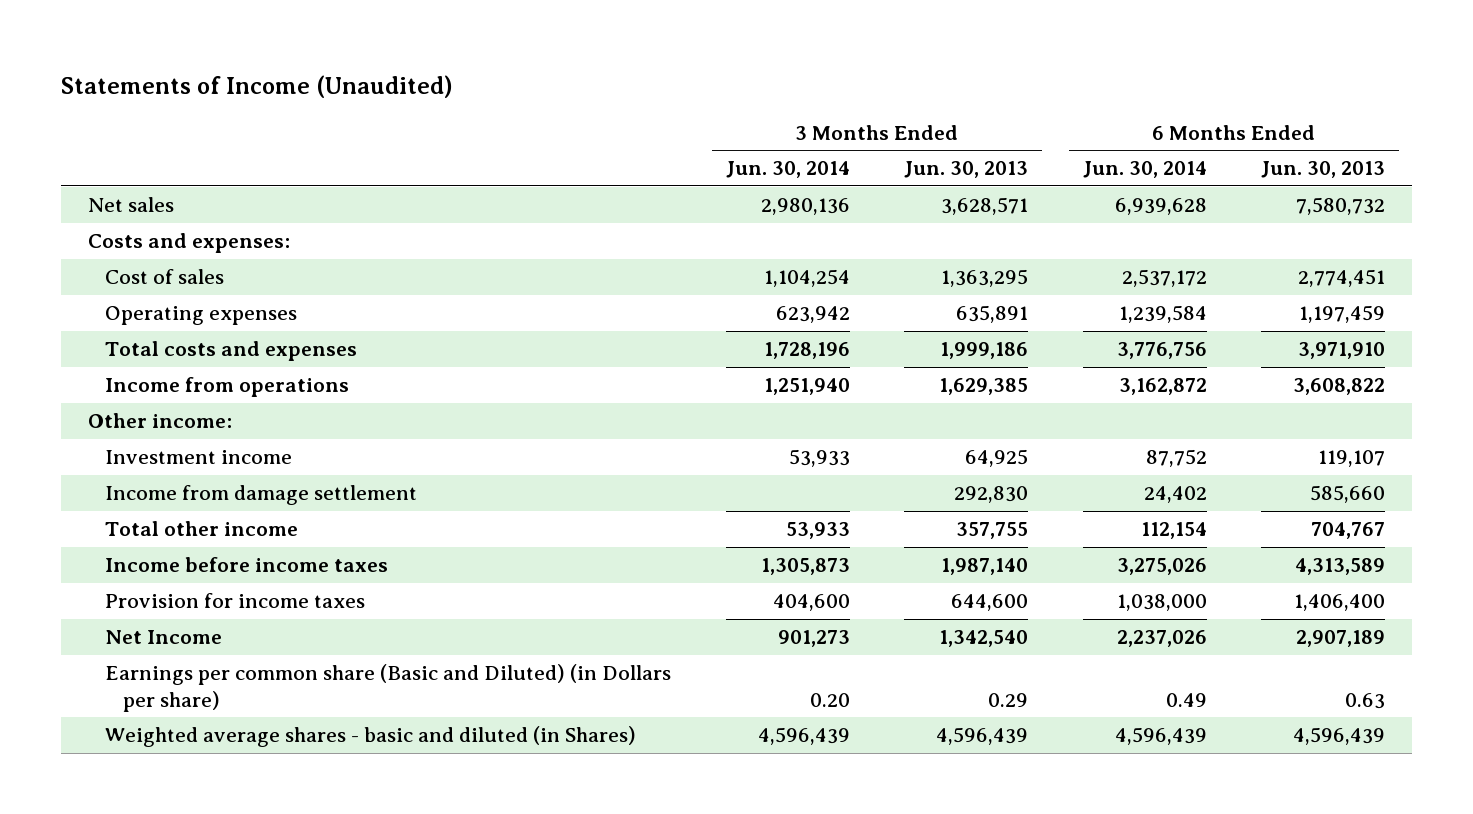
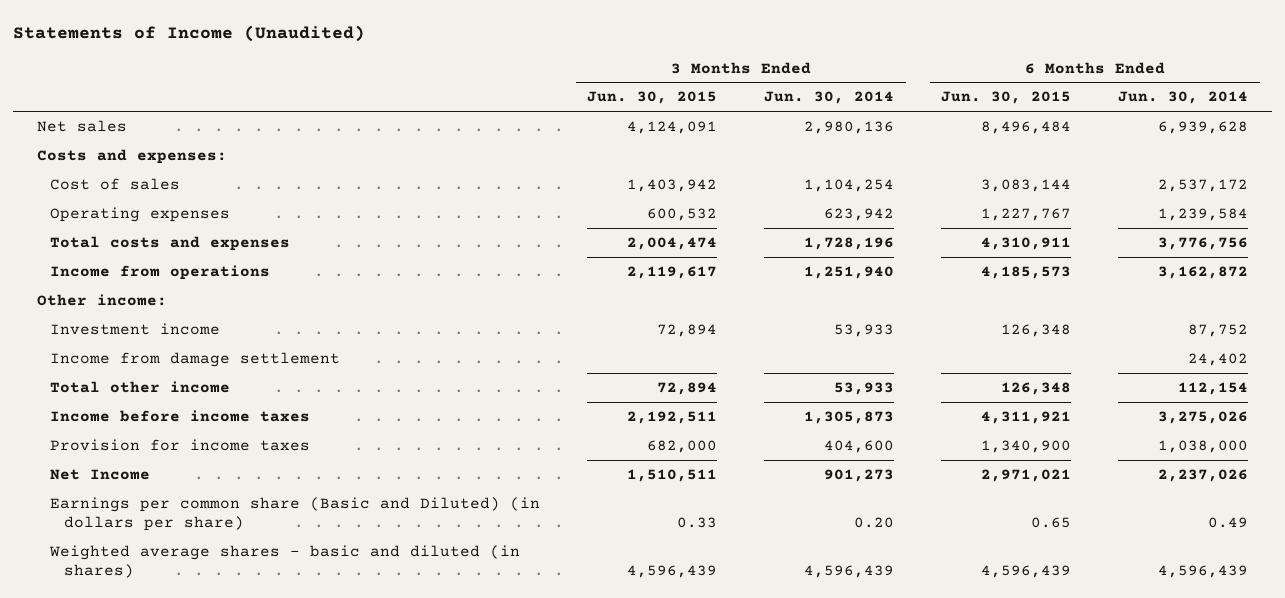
- | 3 Months Ended Jun. 30, 2014 | 3 Months Ended Jun. 30, 2013 | 6 Months Ended Jun. 30, 2014 | 6 Months Ended Jun. 30, 2013
+ | 3 Months Ended Jun. 30, 2015 | 3 Months Ended Jun. 30, 2014 | 6 Months Ended Jun. 30, 2015 | 6 Months Ended Jun. 30, 2014
- Earnings per common share (Basic and Diluted) (in Dollars per share) | 0.20 | 0.29 | 0.49 | 0.63
- Weighted average shares - basic and diluted (in Shares) | 4,596,439 | 4,596,439 | 4,596,439 | 4,596,439
+ Earnings per common share (Basic and Diluted) (in dollars per share) | 0.33 | 0.20 | 0.65 | 0.49
+ Weighted average shares - basic and diluted (in shares) | 4,596,439 | 4,596,439 | 4,596,439 | 4,596,439

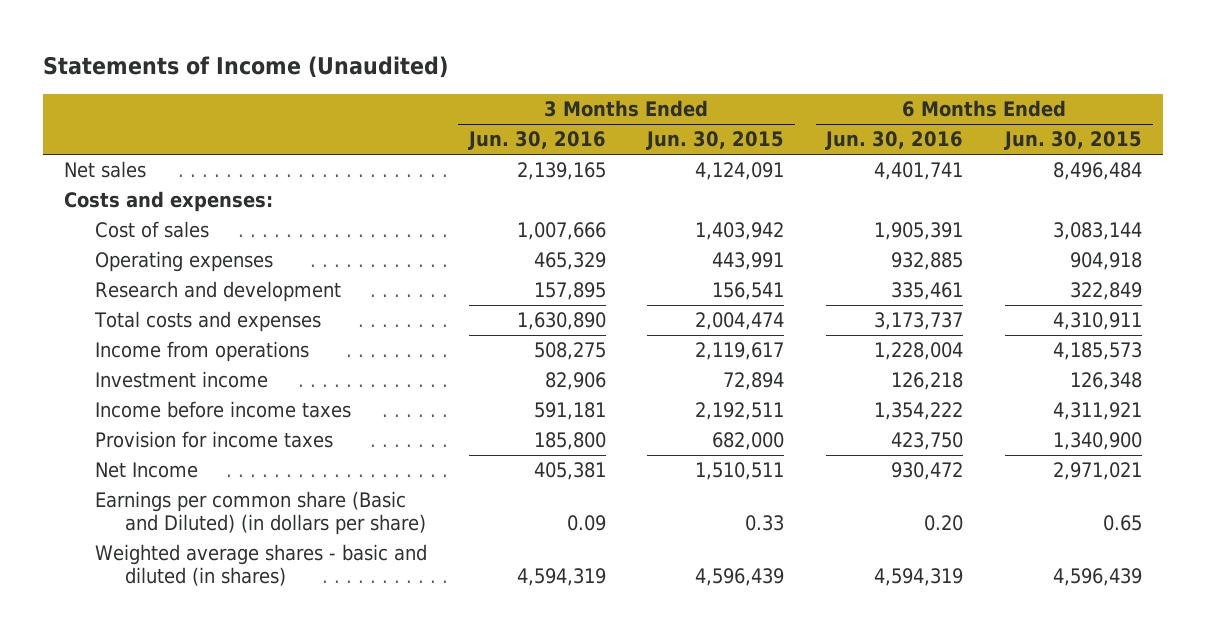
- | 3 Months Ended Jun. 30, 2015 | 3 Months Ended Jun. 30, 2014 | 6 Months Ended Jun. 30, 2015 | 6 Months Ended Jun. 30, 2014
+ | 3 Months Ended Jun. 30, 2016 | 3 Months Ended Jun. 30, 2015 | 6 Months Ended Jun. 30, 2016 | 6 Months Ended Jun. 30, 2015
- Operating expenses | 600,532 | 623,942 | 1,227,767 | 1,239,584
+ Operating expenses | 465,329 | 443,991 | 932,885 | 904,918
+ Research and development | 157,895 | 156,541 | 335,461 | 322,849
- Other income:
- Income from damage settlement | | | | 24,402
- Total other income | 72,894 | 53,933 | 126,348 | 112,154

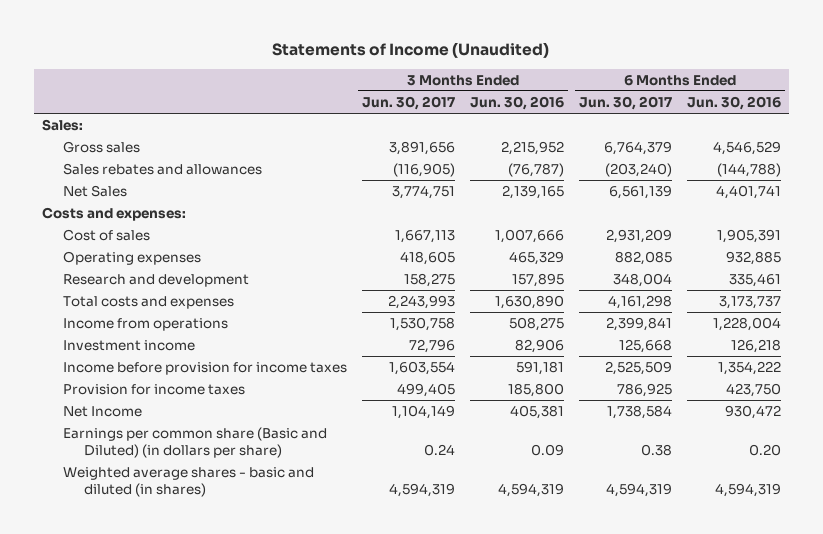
- | 3 Months Ended Jun. 30, 2016 | 3 Months Ended Jun. 30, 2015 | 6 Months Ended Jun. 30, 2016 | 6 Months Ended Jun. 30, 2015
+ | 3 Months Ended Jun. 30, 2017 | 3 Months Ended Jun. 30, 2016 | 6 Months Ended Jun. 30, 2017 | 6 Months Ended Jun. 30, 2016
- Net sales | 2,139,165 | 4,124,091 | 4,401,741 | 8,496,484
+ Sales:
+ Gross sales | 3,891,656 | 2,215,952 | 6,764,379 | 4,546,529
+ Sales rebates and allowances | (116,905) | (76,787) | (203,240) | (144,788)
+ Net Sales | 3,774,751 | 2,139,165 | 6,561,139 | 4,401,741
- Income before income taxes | 591,181 | 2,192,511 | 1,354,222 | 4,311,921
+ Income before provision for income taxes | 1,603,554 | 591,181 | 2,525,509 | 1,354,222

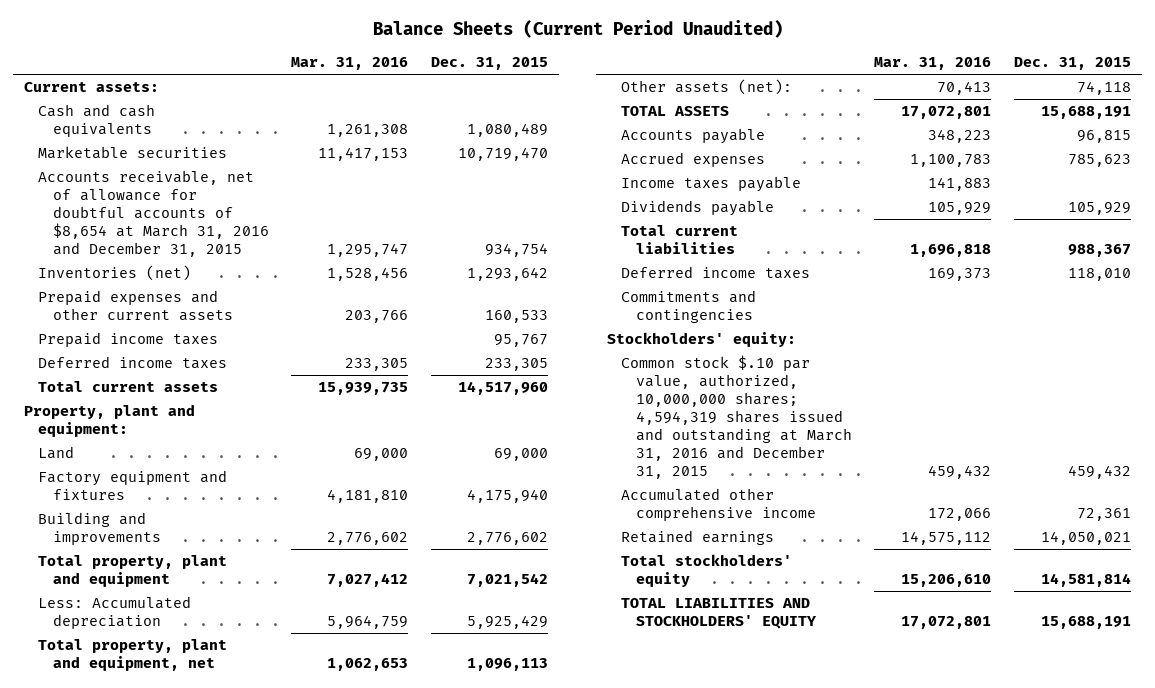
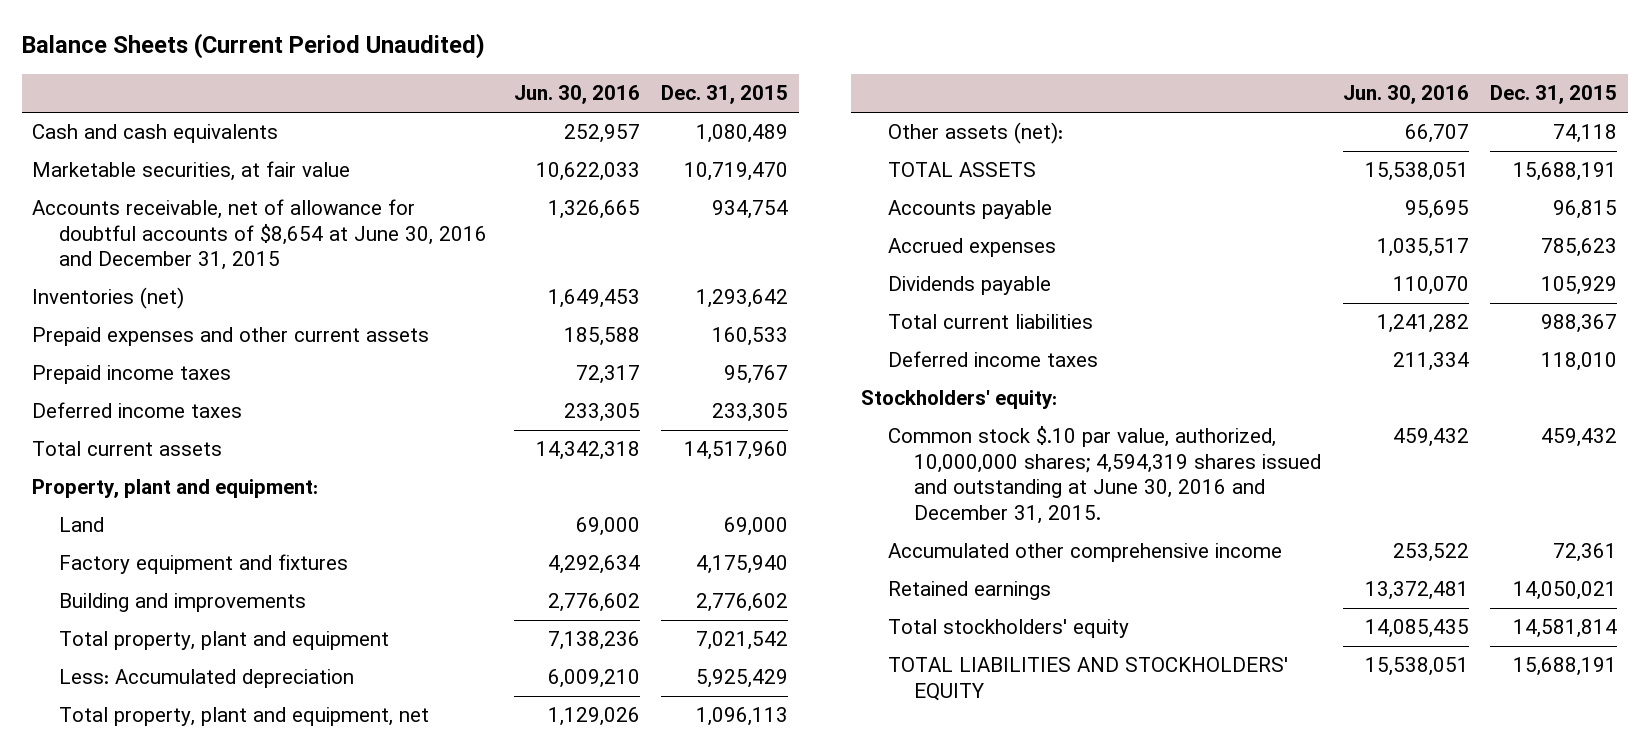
- | Mar. 31, 2016 | Dec. 31, 2015
+ | Jun. 30, 2016 | Dec. 31, 2015
- Current assets:
- Marketable securities | 11,417,153 | 10,719,470
- Accounts receivable, net of allowance for doubtful accounts of $8,654 at March 31, 2016 and December 31, 2015 | 1,295,747 | 934,754
+ Marketable securities, at fair value | 10,622,033 | 10,719,470
+ Accounts receivable, net of allowance for doubtful accounts of $8,654 at June 30, 2016 and December 31, 2015 | 1,326,665 | 934,754
- Income taxes payable | 141,883 |
- Commitments and contingencies
- Common stock $.10 par value, authorized, 10,000,000 shares; 4,594,319 shares issued and outstanding at March 31, 2016 and December 31, 2015 | 459,432 | 459,432
+ Common stock $.10 par value, authorized, 10,000,000 shares; 4,594,319 shares issued and outstanding at June 30, 2016 and December 31, 2015. | 459,432 | 459,432

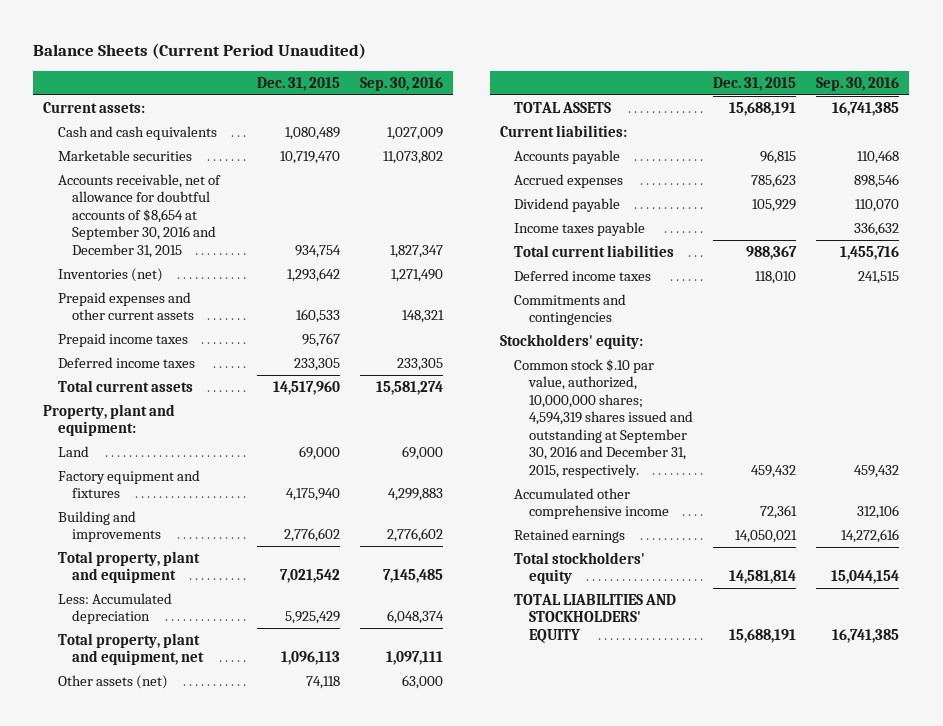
- | Jun. 30, 2016 | Dec. 31, 2015
+ | Dec. 31, 2015 | Sep. 30, 2016
+ Current assets:
- Marketable securities, at fair value | 10,622,033 | 10,719,470
- Accounts receivable, net of allowance for doubtful accounts of $8,654 at June 30, 2016 and December 31, 2015 | 1,326,665 | 934,754
+ Marketable securities | 10,719,470 | 11,073,802
+ Accounts receivable, net of allowance for doubtful accounts of $8,654 at September 30, 2016 and December 31, 2015 | 934,754 | 1,827,347
- Other assets (net): | 66,707 | 74,118
+ Other assets (net) | 74,118 | 63,000
+ Current liabilities:
- Dividends payable | 110,070 | 105,929
+ Dividend payable | 105,929 | 110,070
+ Income taxes payable | | 336,632
+ Commitments and contingencies
- Common stock $.10 par value, authorized, 10,000,000 shares; 4,594,319 shares issued and outstanding at June 30, 2016 and December 31, 2015. | 459,432 | 459,432
+ Common stock $.10 par value, authorized, 10,000,000 shares; 4,594,319 shares issued and outstanding at September 30, 2016 and December 31, 2015, respectively. | 459,432 | 459,432

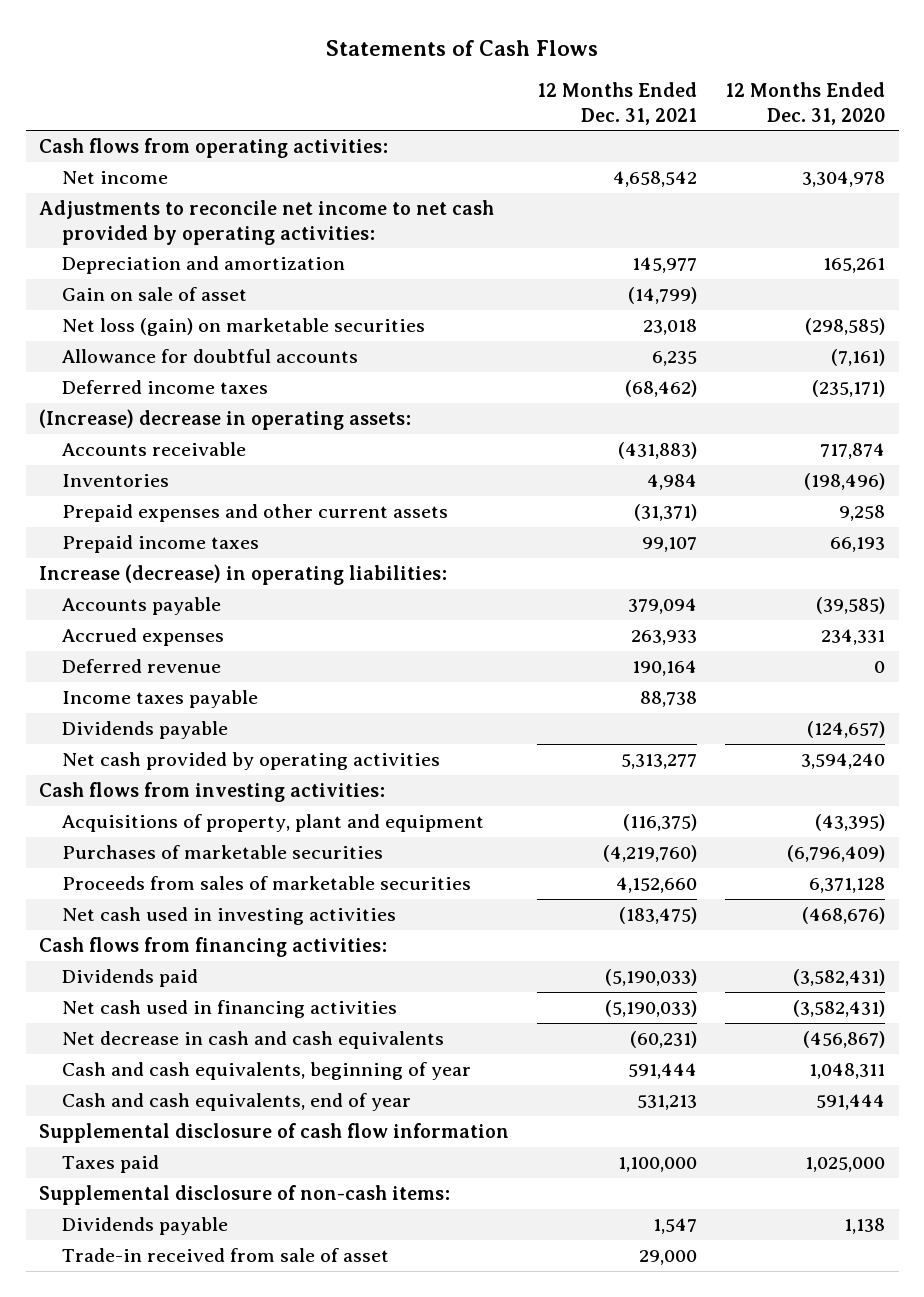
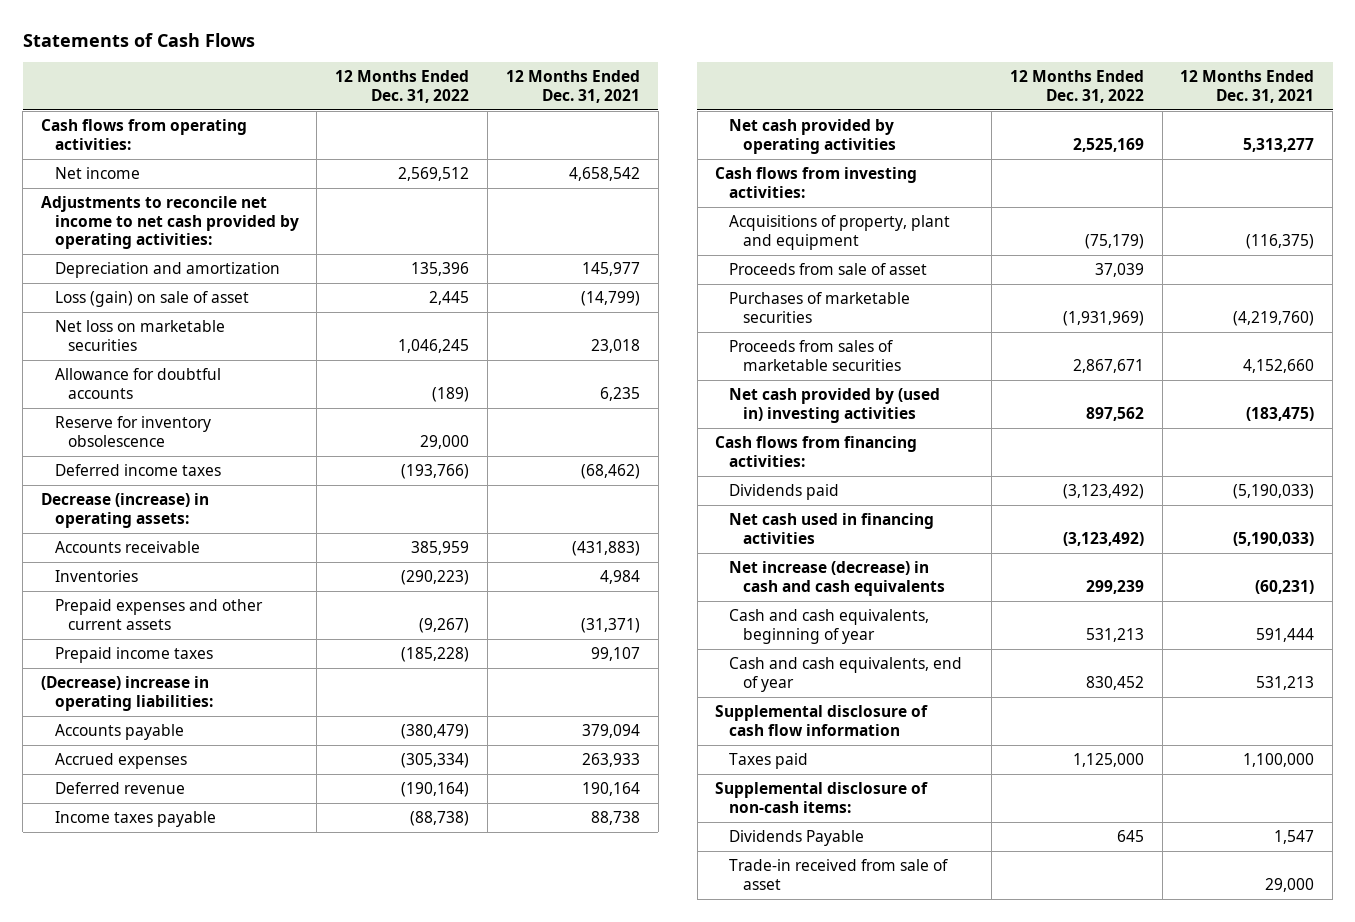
- | 12 Months Ended Dec. 31, 2021 | 12 Months Ended Dec. 31, 2020
+ | 12 Months Ended Dec. 31, 2022 | 12 Months Ended Dec. 31, 2021
- Gain on sale of asset | (14,799) |
- Net loss (gain) on marketable securities | 23,018 | (298,585)
+ Loss (gain) on sale of asset | 2,445 | (14,799)
+ Net loss on marketable securities | 1,046,245 | 23,018
+ Reserve for inventory obsolescence | 29,000 |
- (Increase) decrease in operating assets:
+ Decrease (increase) in operating assets:
- Increase (decrease) in operating liabilities:
+ (Decrease) increase in operating liabilities:
- Dividends payable | | (124,657)
+ Proceeds from sale of asset | 37,039 |
- Net cash used in investing activities | (183,475) | (468,676)
+ Net cash provided by (used in) investing activities | 897,562 | (183,475)
- Net decrease in cash and cash equivalents | (60,231) | (456,867)
+ Net increase (decrease) in cash and cash equivalents | 299,239 | (60,231)
- Dividends payable | 1,547 | 1,138
+ Dividends Payable | 645 | 1,547

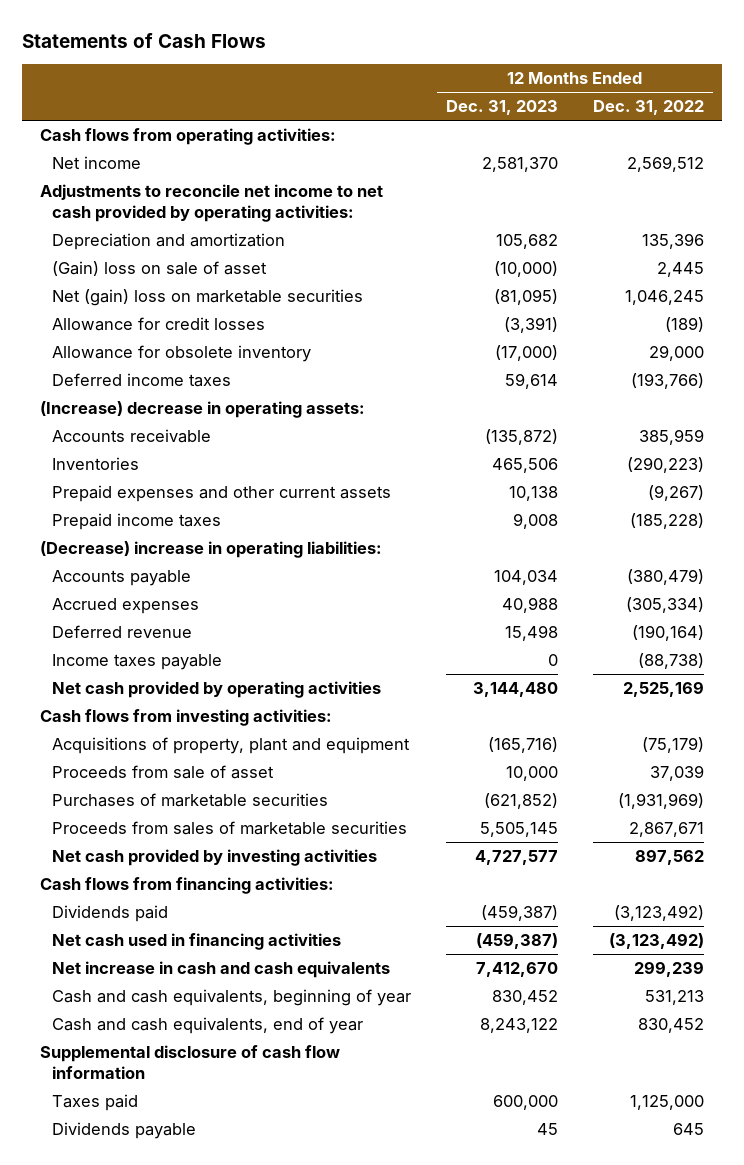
- | 12 Months Ended Dec. 31, 2022 | 12 Months Ended Dec. 31, 2021
+ | 12 Months Ended Dec. 31, 2023 | 12 Months Ended Dec. 31, 2022
- Loss (gain) on sale of asset | 2,445 | (14,799)
- Net loss on marketable securities | 1,046,245 | 23,018
- Allowance for doubtful accounts | (189) | 6,235
- Reserve for inventory obsolescence | 29,000 |
+ (Gain) loss on sale of asset | (10,000) | 2,445
+ Net (gain) loss on marketable securities | (81,095) | 1,046,245
+ Allowance for credit losses | (3,391) | (189)
+ Allowance for obsolete inventory | (17,000) | 29,000
- Decrease (increase) in operating assets:
+ (Increase) decrease in operating assets:
- Net cash provided by (used in) investing activities | 897,562 | (183,475)
+ Net cash provided by investing activities | 4,727,577 | 897,562
- Net increase (decrease) in cash and cash equivalents | 299,239 | (60,231)
+ Net increase in cash and cash equivalents | 7,412,670 | 299,239
- Supplemental disclosure of non-cash items:
- Dividends Payable | 645 | 1,547
- Trade-in received from sale of asset | | 29,000
+ Dividends payable | 45 | 645

